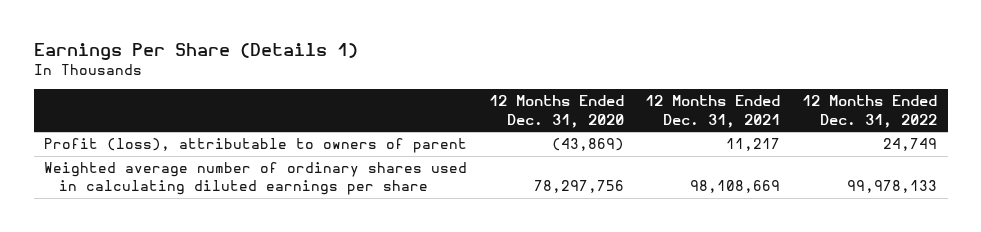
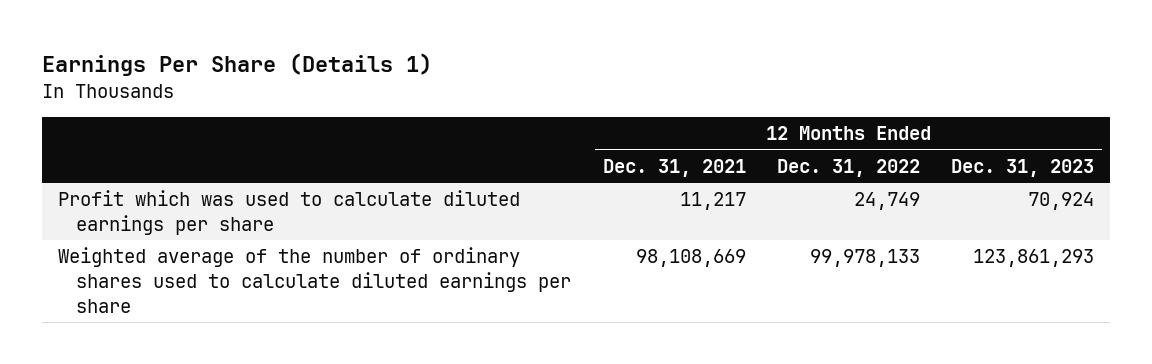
- | 12 Months Ended Dec. 31, 2020 | 12 Months Ended Dec. 31, 2021 | 12 Months Ended Dec. 31, 2022
+ | 12 Months Ended Dec. 31, 2021 | 12 Months Ended Dec. 31, 2022 | 12 Months Ended Dec. 31, 2023
- Profit (loss), attributable to owners of parent | (43,869) | 11,217 | 24,749
- Weighted average number of ordinary shares used in calculating diluted earnings per share | 78,297,756 | 98,108,669 | 99,978,133
+ Profit which was used to calculate diluted earnings per share | 11,217 | 24,749 | 70,924
+ Weighted average of the number of ordinary shares used to calculate diluted earnings per share | 98,108,669 | 99,978,133 | 123,861,293

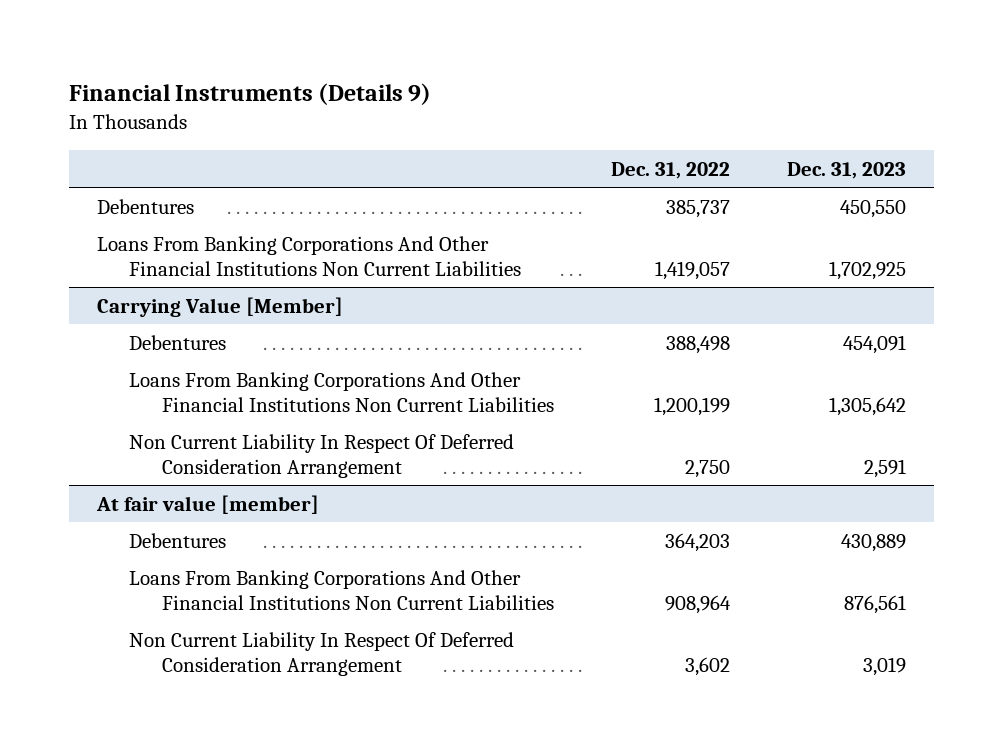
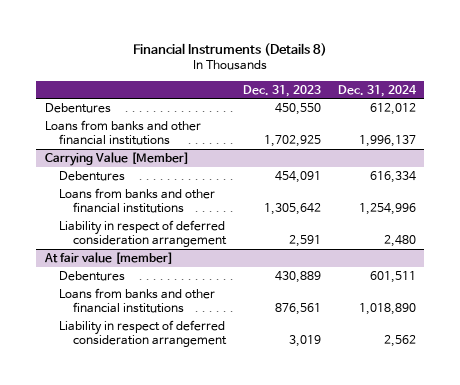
- Financial Instruments (Details 9)
+ Financial Instruments (Details 8)
- | Dec. 31, 2022 | Dec. 31, 2023
+ | Dec. 31, 2023 | Dec. 31, 2024
- Loans From Banking Corporations And Other Financial Institutions Non Current Liabilities | 1,419,057 | 1,702,925
+ Loans from banks and other financial institutions | 1,702,925 | 1,996,137
@ Carrying Value [Member]
- Loans From Banking Corporations And Other Financial Institutions Non Current Liabilities | 1,200,199 | 1,305,642
- Non Current Liability In Respect Of Deferred Consideration Arrangement | 2,750 | 2,591
+ Loans from banks and other financial institutions | 1,305,642 | 1,254,996
+ Liability in respect of deferred consideration arrangement | 2,591 | 2,480
@ At fair value [member]
- Loans From Banking Corporations And Other Financial Institutions Non Current Liabilities | 908,964 | 876,561
- Non Current Liability In Respect Of Deferred Consideration Arrangement | 3,602 | 3,019
+ Loans from banks and other financial institutions | 876,561 | 1,018,890
+ Liability in respect of deferred consideration arrangement | 3,019 | 2,562

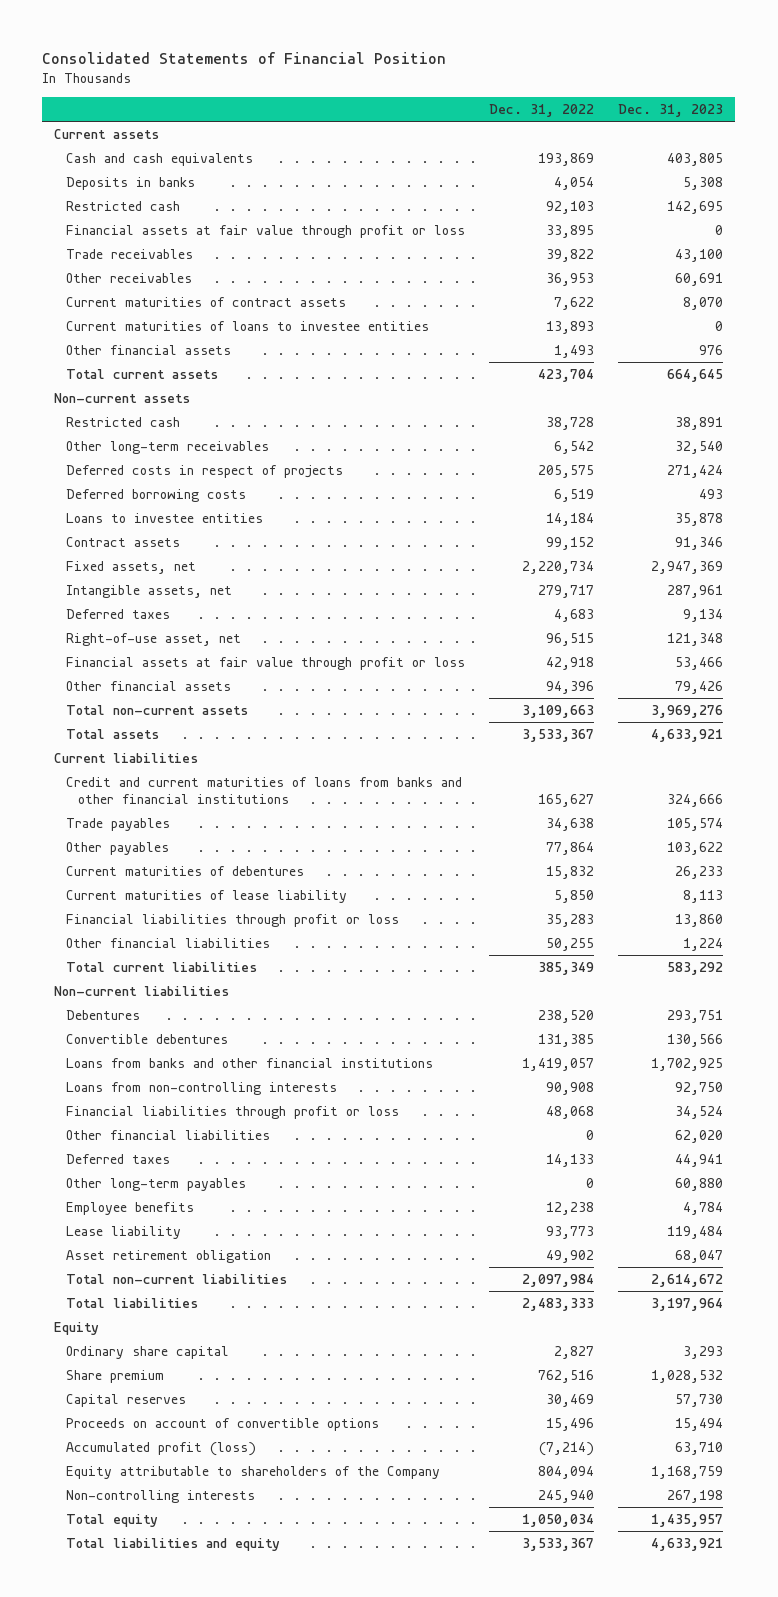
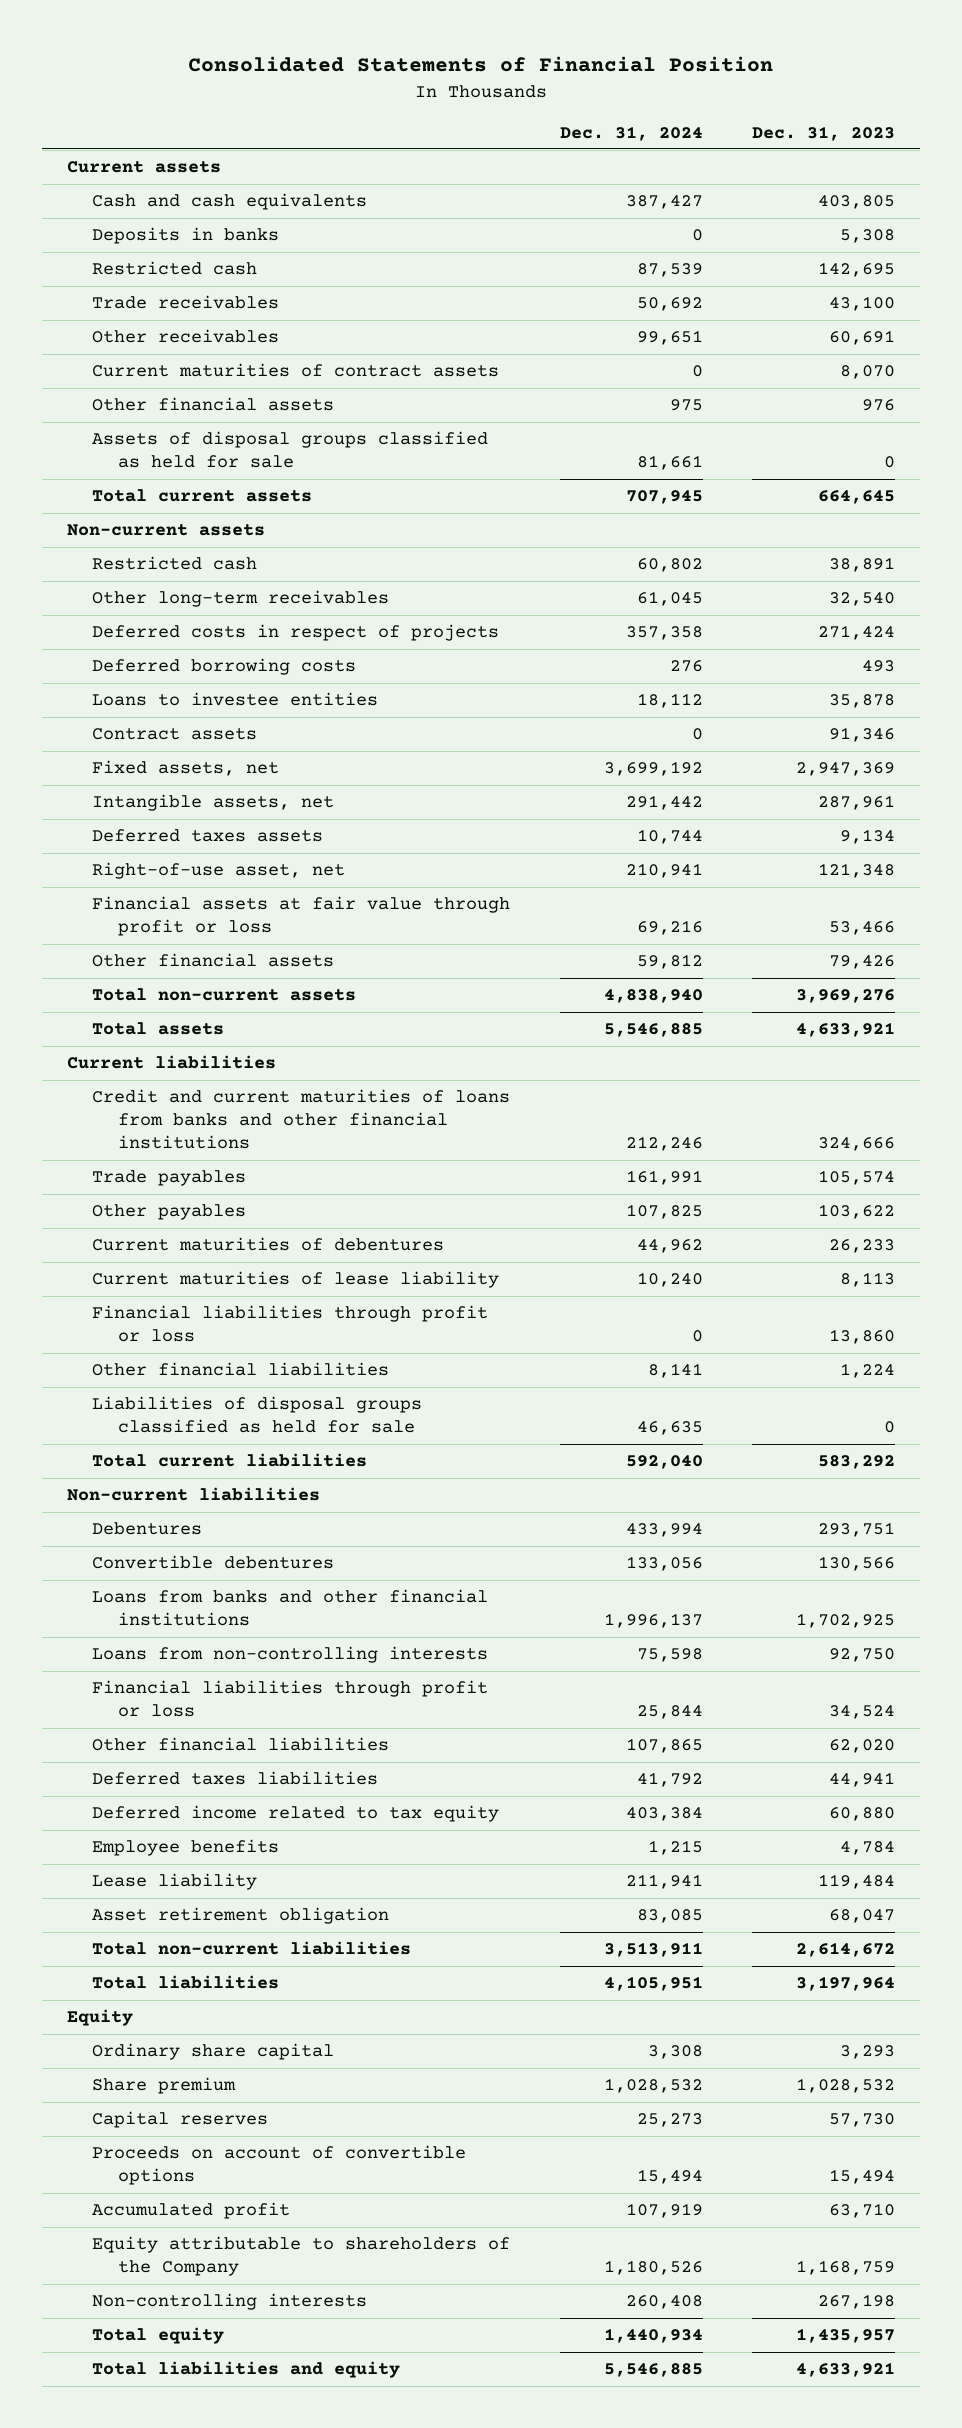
- | Dec. 31, 2022 | Dec. 31, 2023
+ | Dec. 31, 2024 | Dec. 31, 2023
- Financial assets at fair value through profit or loss | 33,895 | 0
- Current maturities of loans to investee entities | 13,893 | 0
+ Assets of disposal groups classified as held for sale | 81,661 | 0
- Deferred taxes | 4,683 | 9,134
+ Deferred taxes assets | 10,744 | 9,134
+ Liabilities of disposal groups classified as held for sale | 46,635 | 0
- Deferred taxes | 14,133 | 44,941
- Other long-term payables | 0 | 60,880
+ Deferred taxes liabilities | 41,792 | 44,941
+ Deferred income related to tax equity | 403,384 | 60,880
- Accumulated profit (loss) | (7,214) | 63,710
+ Accumulated profit | 107,919 | 63,710

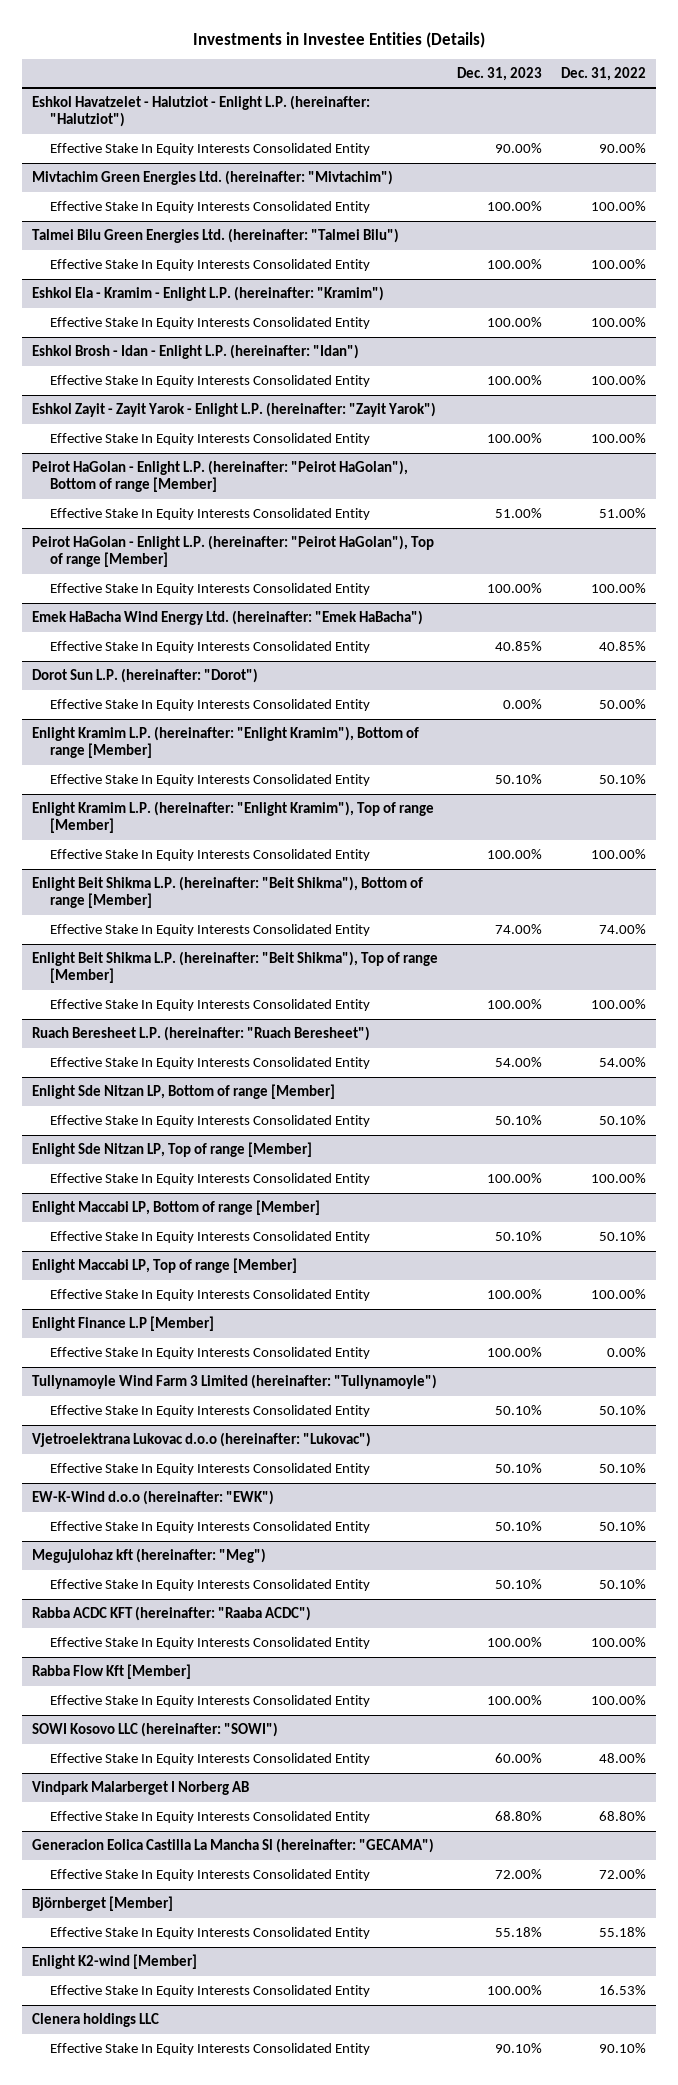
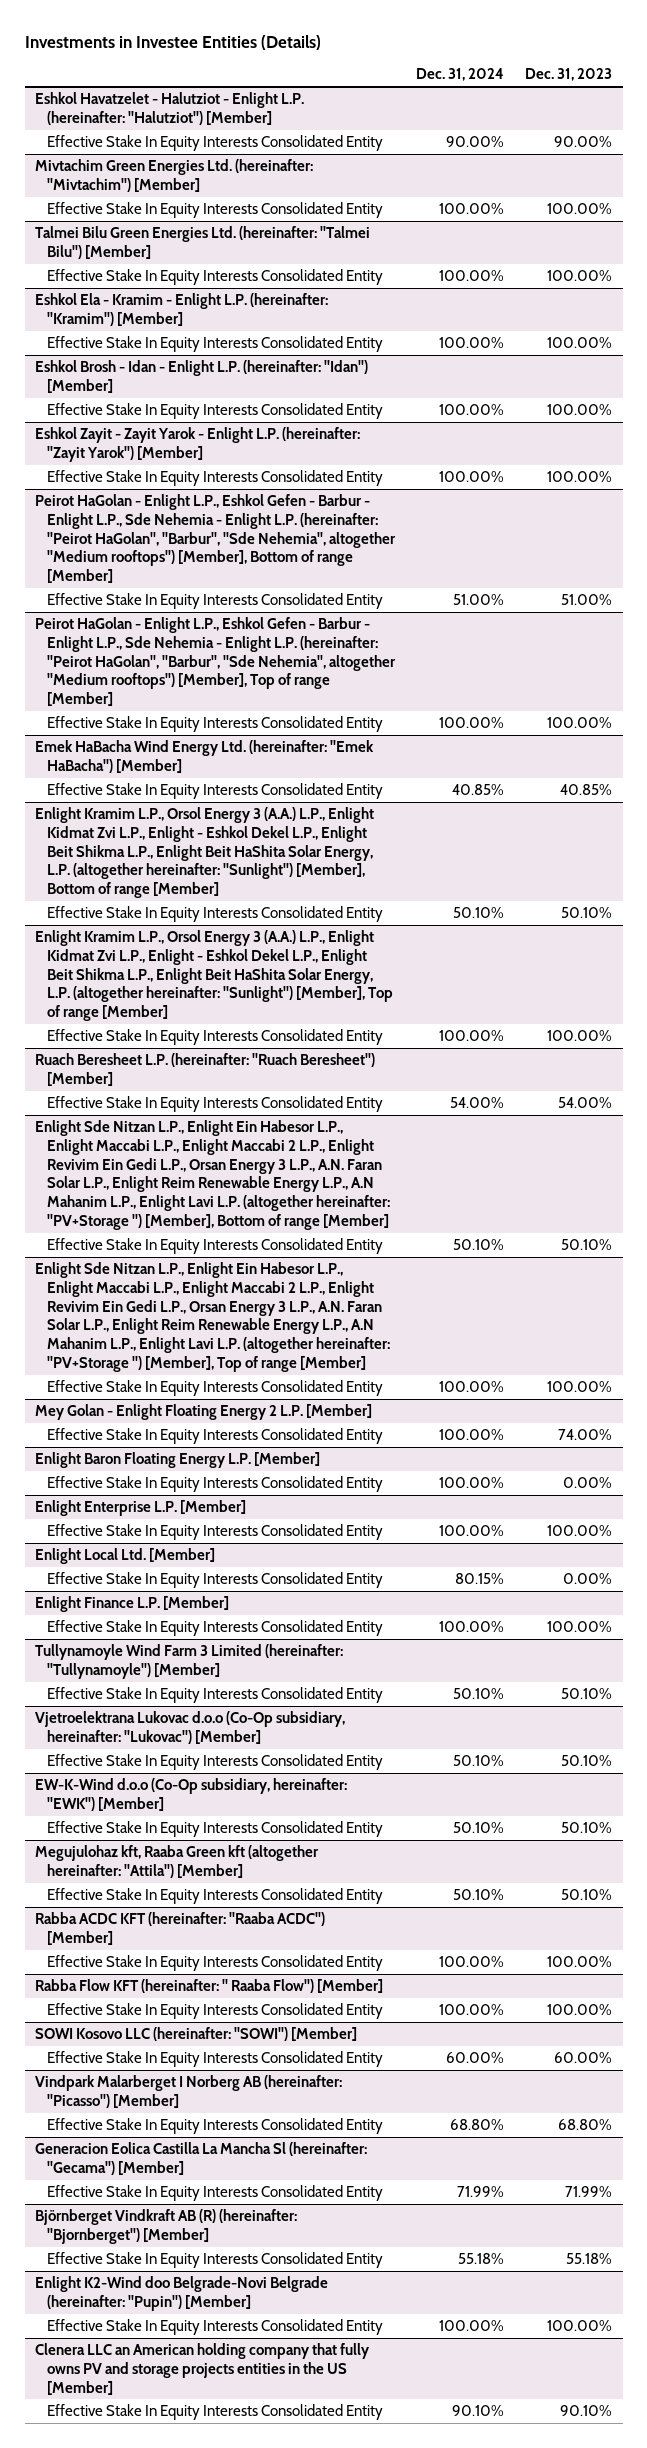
- | Dec. 31, 2023 | Dec. 31, 2022
+ | Dec. 31, 2024 | Dec. 31, 2023
- Eshkol Havatzelet - Halutziot - Enlight L.P. (hereinafter: "Halutziot")
+ Eshkol Havatzelet - Halutziot - Enlight L.P. (hereinafter: "Halutziot") [Member]
- Mivtachim Green Energies Ltd. (hereinafter: "Mivtachim")
+ Mivtachim Green Energies Ltd. (hereinafter: "Mivtachim") [Member]
- Talmei Bilu Green Energies Ltd. (hereinafter: "Talmei Bilu")
+ Talmei Bilu Green Energies Ltd. (hereinafter: "Talmei Bilu") [Member]
- Eshkol Ela - Kramim - Enlight L.P. (hereinafter: "Kramim")
+ Eshkol Ela - Kramim - Enlight L.P. (hereinafter: "Kramim") [Member]
- Eshkol Brosh - Idan - Enlight L.P. (hereinafter: "Idan")
+ Eshkol Brosh - Idan - Enlight L.P. (hereinafter: "Idan") [Member]
- Eshkol Zayit - Zayit Yarok - Enlight L.P. (hereinafter: "Zayit Yarok")
+ Eshkol Zayit - Zayit Yarok - Enlight L.P. (hereinafter: "Zayit Yarok") [Member]
- Peirot HaGolan - Enlight L.P. (hereinafter: "Peirot HaGolan"), Bottom of range [Member]
+ Peirot HaGolan - Enlight L.P., Eshkol Gefen - Barbur - Enlight L.P., Sde Nehemia - Enlight L.P. (hereinafter: "Peirot HaGolan", "Barbur", "Sde Nehemia", altogether "Medium rooftops") [Member], Bottom of range [Member]
- Peirot HaGolan - Enlight L.P. (hereinafter: "Peirot HaGolan"), Top of range [Member]
+ Peirot HaGolan - Enlight L.P., Eshkol Gefen - Barbur - Enlight L.P., Sde Nehemia - Enlight L.P. (hereinafter: "Peirot HaGolan", "Barbur", "Sde Nehemia", altogether "Medium rooftops") [Member], Top of range [Member]
- Emek HaBacha Wind Energy Ltd. (hereinafter: "Emek HaBacha")
+ Emek HaBacha Wind Energy Ltd. (hereinafter: "Emek HaBacha") [Member]
- Dorot Sun L.P. (hereinafter: "Dorot")
- Effective Stake In Equity Interests Consolidated Entity | 0.00% | 50.00%
- Enlight Kramim L.P. (hereinafter: "Enlight Kramim"), Bottom of range [Member]
+ Enlight Kramim L.P., Orsol Energy 3 (A.A.) L.P., Enlight Kidmat Zvi L.P., Enlight - Eshkol Dekel L.P., Enlight Beit Shikma L.P., Enlight Beit HaShita Solar Energy, L.P. (altogether hereinafter: "Sunlight") [Member], Bottom of range [Member]
- Enlight Kramim L.P. (hereinafter: "Enlight Kramim"), Top of range [Member]
- Effective Stake In Equity Interests Consolidated Entity | 100.00% | 100.00%
- Enlight Beit Shikma L.P. (hereinafter: "Beit Shikma"), Bottom of range [Member]
- Effective Stake In Equity Interests Consolidated Entity | 74.00% | 74.00%
- Enlight Beit Shikma L.P. (hereinafter: "Beit Shikma"), Top of range [Member]
+ Enlight Kramim L.P., Orsol Energy 3 (A.A.) L.P., Enlight Kidmat Zvi L.P., Enlight - Eshkol Dekel L.P., Enlight Beit Shikma L.P., Enlight Beit HaShita Solar Energy, L.P. (altogether hereinafter: "Sunlight") [Member], Top of range [Member]
- Ruach Beresheet L.P. (hereinafter: "Ruach Beresheet")
+ Ruach Beresheet L.P. (hereinafter: "Ruach Beresheet") [Member]
- Enlight Sde Nitzan LP, Bottom of range [Member]
+ Enlight Sde Nitzan L.P., Enlight Ein Habesor L.P., Enlight Maccabi L.P., Enlight Maccabi 2 L.P., Enlight Revivim Ein Gedi L.P., Orsan Energy 3 L.P., A.N. Faran Solar L.P., Enlight Reim Renewable Energy L.P., A.N Mahanim L.P., Enlight Lavi L.P. (altogether hereinafter: "PV+Storage ") [Member], Bottom of range [Member]
- Enlight Sde Nitzan LP, Top of range [Member]
+ Enlight Sde Nitzan L.P., Enlight Ein Habesor L.P., Enlight Maccabi L.P., Enlight Maccabi 2 L.P., Enlight Revivim Ein Gedi L.P., Orsan Energy 3 L.P., A.N. Faran Solar L.P., Enlight Reim Renewable Energy L.P., A.N Mahanim L.P., Enlight Lavi L.P. (altogether hereinafter: "PV+Storage ") [Member], Top of range [Member]
- Enlight Maccabi LP, Bottom of range [Member]
- Effective Stake In Equity Interests Consolidated Entity | 50.10% | 50.10%
- Enlight Maccabi LP, Top of range [Member]
+ Mey Golan - Enlight Floating Energy 2 L.P. [Member]
+ Effective Stake In Equity Interests Consolidated Entity | 100.00% | 74.00%
+ Enlight Baron Floating Energy L.P. [Member]
+ Effective Stake In Equity Interests Consolidated Entity | 100.00% | 0.00%
+ Enlight Enterprise L.P. [Member]
- Enlight Finance L.P [Member]
+ Enlight Local Ltd. [Member]
+ Effective Stake In Equity Interests Consolidated Entity | 80.15% | 0.00%
+ Enlight Finance L.P. [Member]
- Tullynamoyle Wind Farm 3 Limited (hereinafter: "Tullynamoyle")
+ Tullynamoyle Wind Farm 3 Limited (hereinafter: "Tullynamoyle") [Member]
- Vjetroelektrana Lukovac d.o.o (hereinafter: "Lukovac")
+ Vjetroelektrana Lukovac d.o.o (Co-Op subsidiary, hereinafter: "Lukovac") [Member]
- EW-K-Wind d.o.o (hereinafter: "EWK")
+ EW-K-Wind d.o.o (Co-Op subsidiary, hereinafter: "EWK") [Member]
- Megujulohaz kft (hereinafter: "Meg")
+ Megujulohaz kft, Raaba Green kft (altogether hereinafter: "Attila") [Member]
- Rabba ACDC KFT (hereinafter: "Raaba ACDC")
+ Rabba ACDC KFT (hereinafter: "Raaba ACDC") [Member]
- Rabba Flow Kft [Member]
+ Rabba Flow KFT (hereinafter: " Raaba Flow") [Member]
- SOWI Kosovo LLC (hereinafter: "SOWI")
+ SOWI Kosovo LLC (hereinafter: "SOWI") [Member]
- Vindpark Malarberget I Norberg AB
+ Vindpark Malarberget I Norberg AB (hereinafter: "Picasso") [Member]
- Generacion Eolica Castilla La Mancha Sl (hereinafter: "GECAMA")
- Effective Stake In Equity Interests Consolidated Entity | 72.00% | 72.00%
- Björnberget [Member]
+ Generacion Eolica Castilla La Mancha Sl (hereinafter: "Gecama") [Member]
+ Effective Stake In Equity Interests Consolidated Entity | 71.99% | 71.99%
+ Björnberget Vindkraft AB (R) (hereinafter: "Bjornberget") [Member]
- Enlight K2-wind [Member]
+ Enlight K2-Wind doo Belgrade-Novi Belgrade (hereinafter: "Pupin") [Member]
- Clenera holdings LLC
+ Clenera LLC an American holding company that fully owns PV and storage projects entities in the US [Member]

